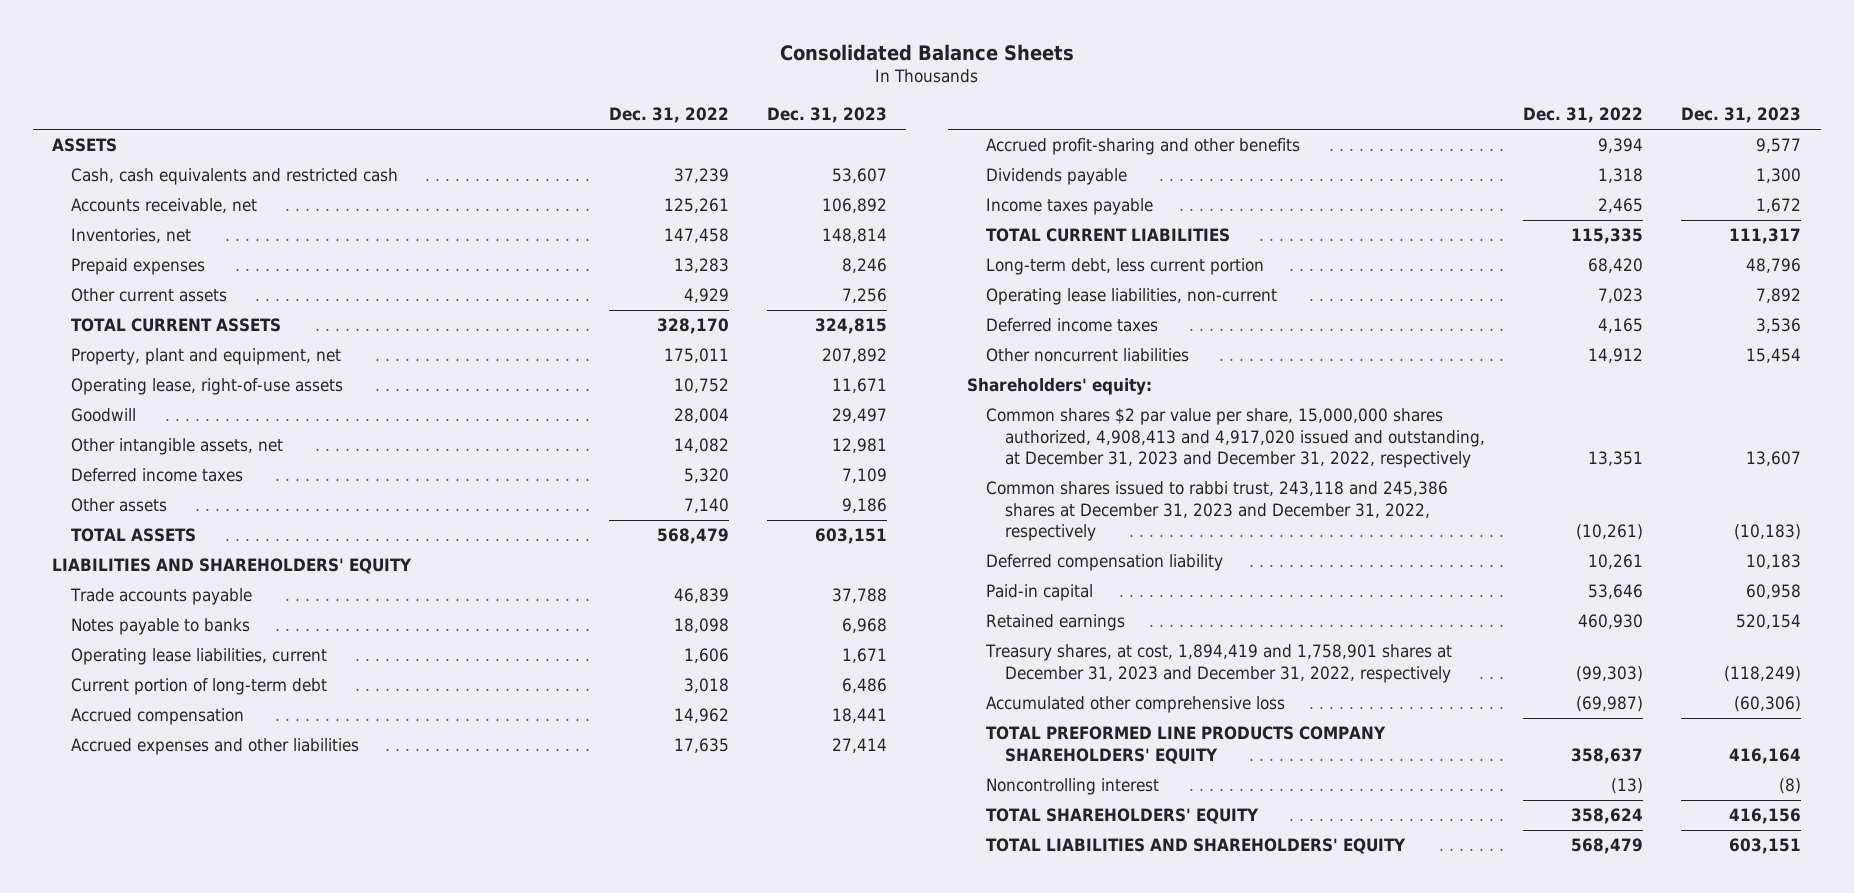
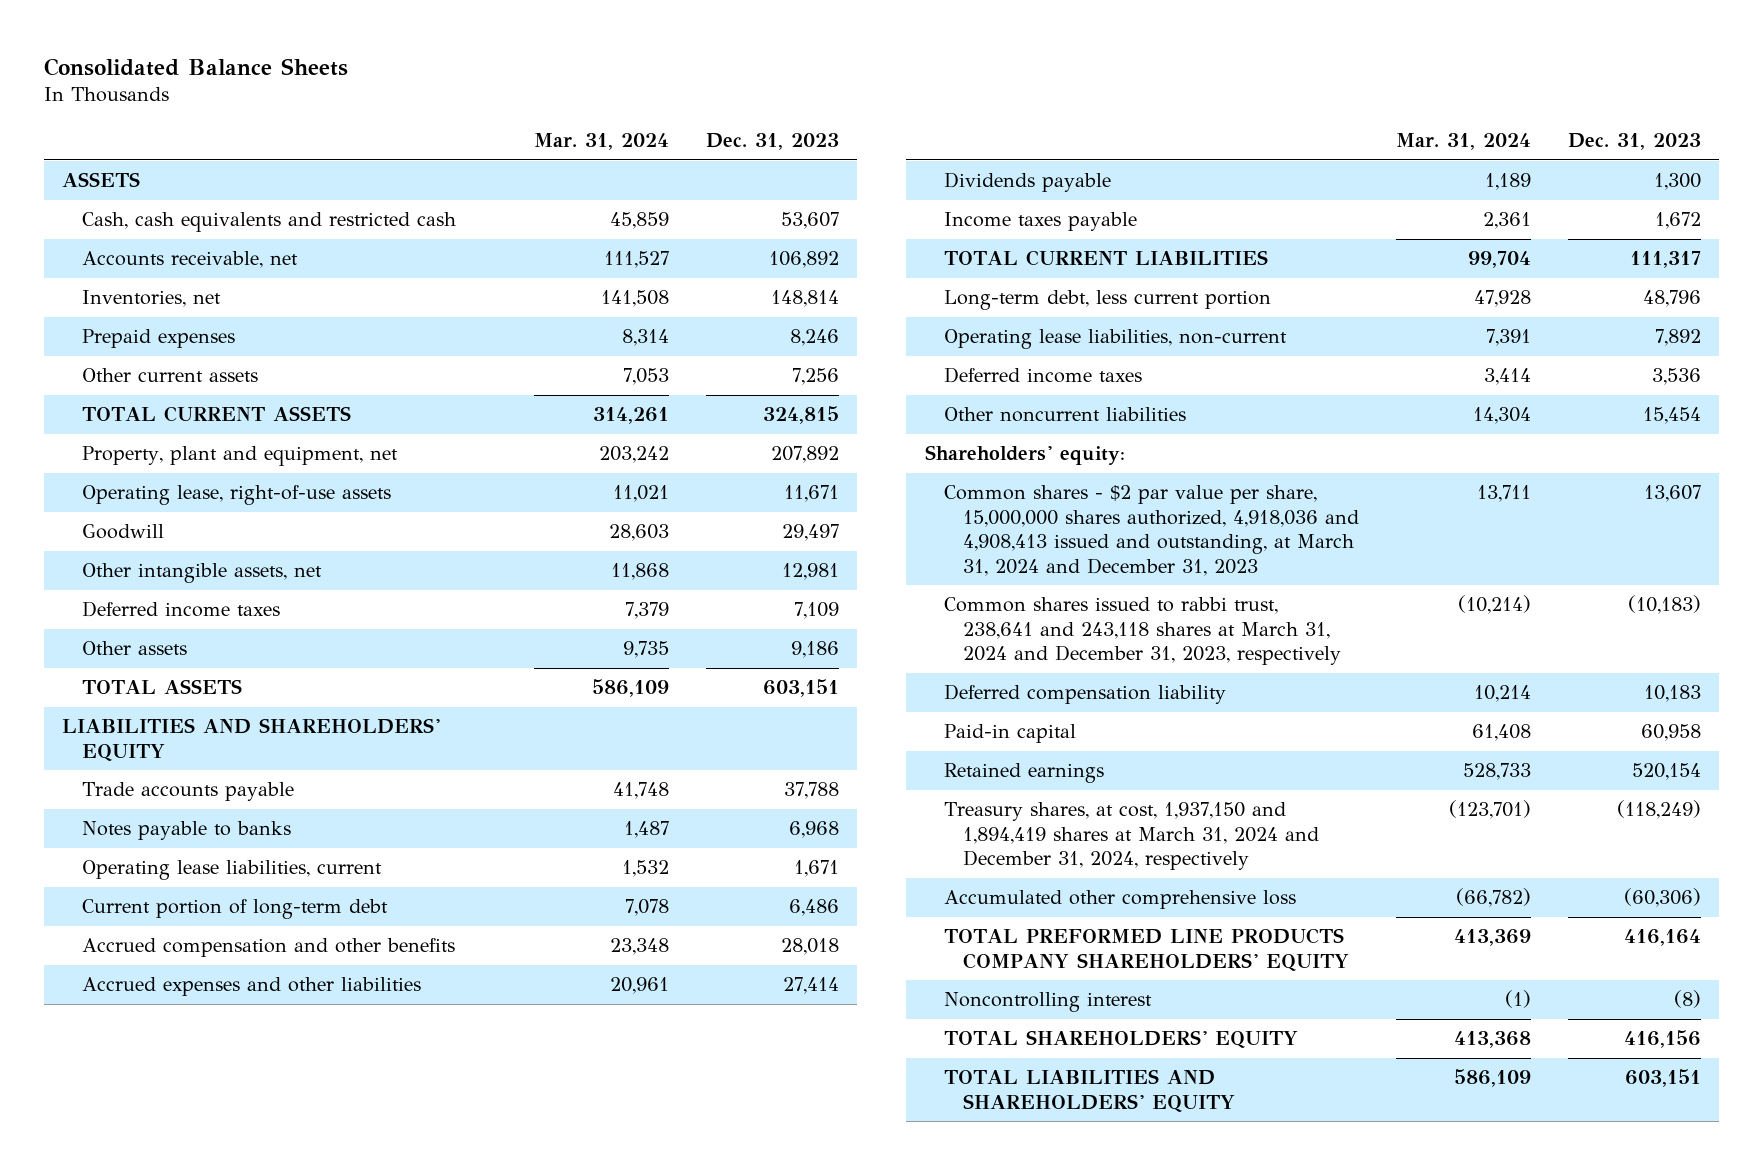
- | Dec. 31, 2022 | Dec. 31, 2023
+ | Mar. 31, 2024 | Dec. 31, 2023
- Accrued compensation | 14,962 | 18,441
+ Accrued compensation and other benefits | 23,348 | 28,018
- Accrued profit-sharing and other benefits | 9,394 | 9,577
- Common shares $2 par value per share, 15,000,000 shares authorized, 4,908,413 and 4,917,020 issued and outstanding, at December 31, 2023 and December 31, 2022, respectively | 13,351 | 13,607
- Common shares issued to rabbi trust, 243,118 and 245,386 shares at December 31, 2023 and December 31, 2022, respectively | (10,261) | (10,183)
+ Common shares - $2 par value per share, 15,000,000 shares authorized, 4,918,036 and 4,908,413 issued and outstanding, at March 31, 2024 and December 31, 2023 | 13,711 | 13,607
+ Common shares issued to rabbi trust, 238,641 and 243,118 shares at March 31, 2024 and December 31, 2023, respectively | (10,214) | (10,183)
- Treasury shares, at cost, 1,894,419 and 1,758,901 shares at December 31, 2023 and December 31, 2022, respectively | (99,303) | (118,249)
+ Treasury shares, at cost, 1,937,150 and 1,894,419 shares at March 31, 2024 and December 31, 2024, respectively | (123,701) | (118,249)

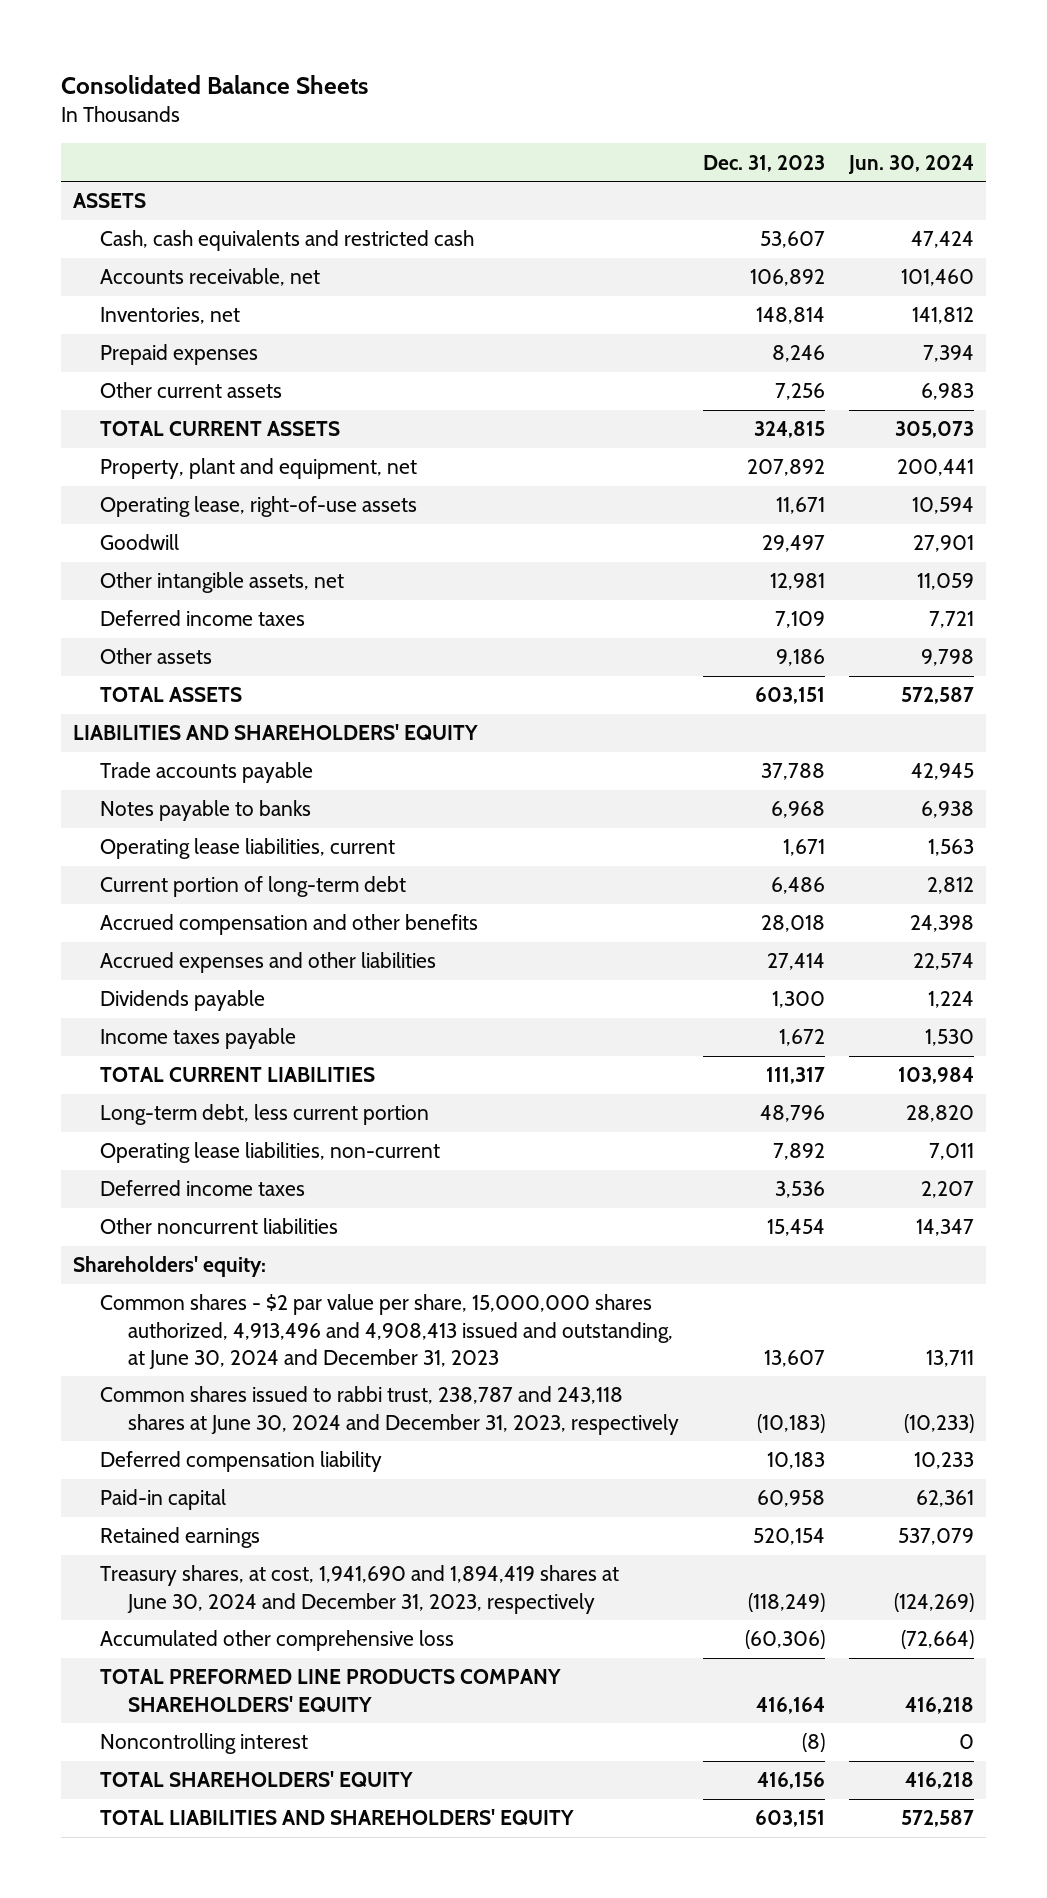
- | Mar. 31, 2024 | Dec. 31, 2023
+ | Dec. 31, 2023 | Jun. 30, 2024
- Common shares - $2 par value per share, 15,000,000 shares authorized, 4,918,036 and 4,908,413 issued and outstanding, at March 31, 2024 and December 31, 2023 | 13,711 | 13,607
- Common shares issued to rabbi trust, 238,641 and 243,118 shares at March 31, 2024 and December 31, 2023, respectively | (10,214) | (10,183)
+ Common shares - $2 par value per share, 15,000,000 shares authorized, 4,913,496 and 4,908,413 issued and outstanding, at June 30, 2024 and December 31, 2023 | 13,607 | 13,711
+ Common shares issued to rabbi trust, 238,787 and 243,118 shares at June 30, 2024 and December 31, 2023, respectively | (10,183) | (10,233)
- Treasury shares, at cost, 1,937,150 and 1,894,419 shares at March 31, 2024 and December 31, 2024, respectively | (123,701) | (118,249)
+ Treasury shares, at cost, 1,941,690 and 1,894,419 shares at June 30, 2024 and December 31, 2023, respectively | (118,249) | (124,269)

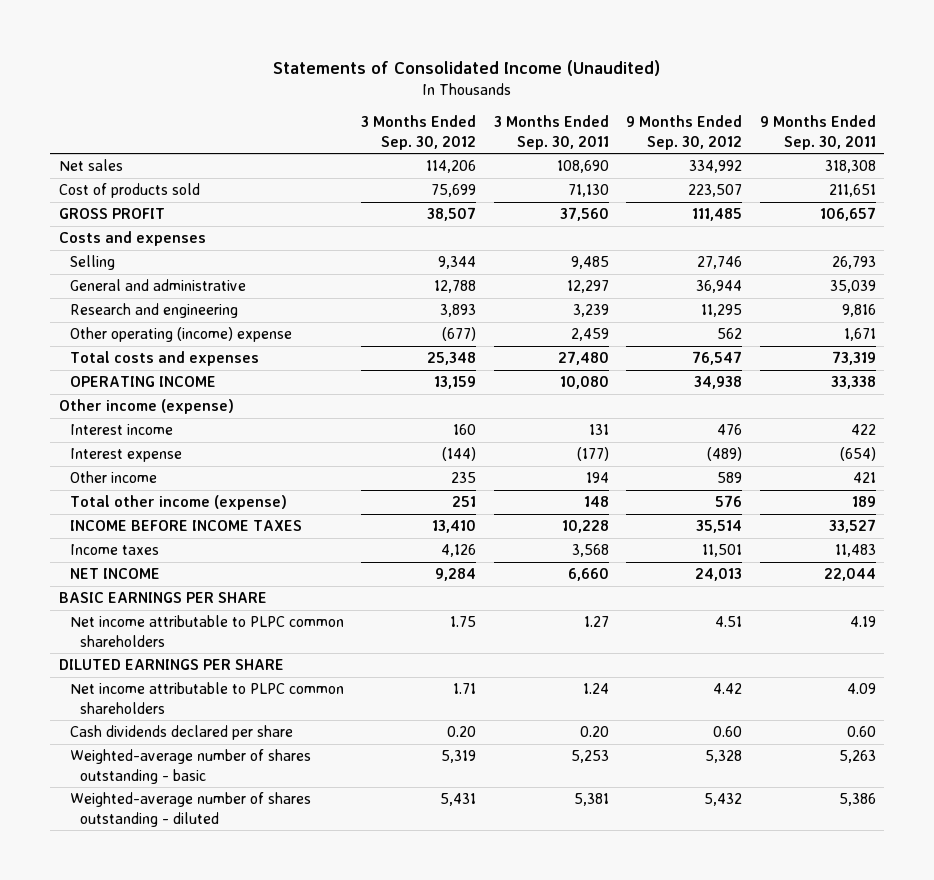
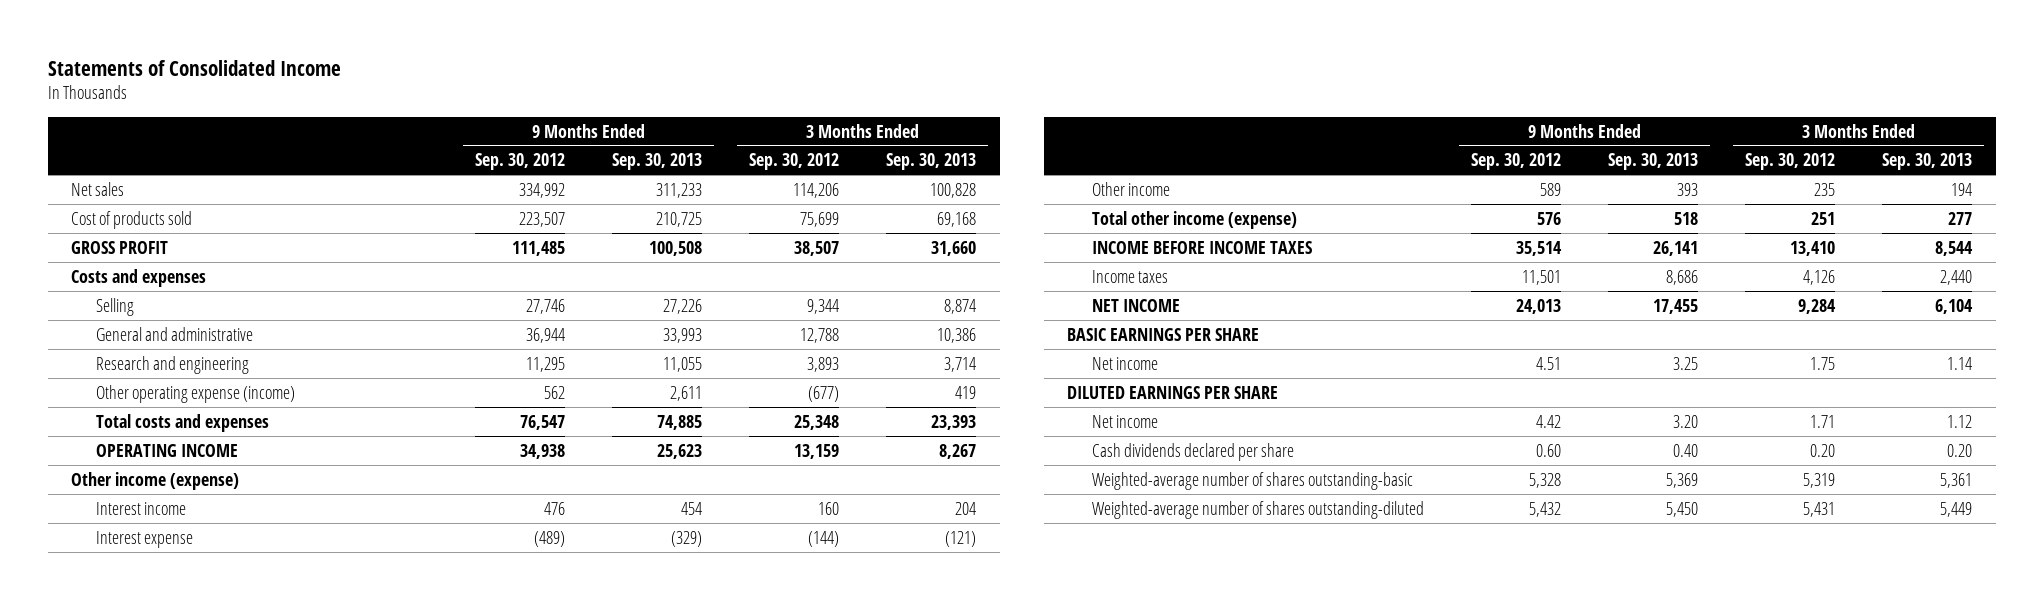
- Statements of Consolidated Income (Unaudited)
+ Statements of Consolidated Income
- | 3 Months Ended Sep. 30, 2012 | 3 Months Ended Sep. 30, 2011 | 9 Months Ended Sep. 30, 2012 | 9 Months Ended Sep. 30, 2011
+ | 9 Months Ended Sep. 30, 2012 | 9 Months Ended Sep. 30, 2013 | 3 Months Ended Sep. 30, 2012 | 3 Months Ended Sep. 30, 2013
- Other operating (income) expense | (677) | 2,459 | 562 | 1,671
+ Other operating expense (income) | 562 | 2,611 | (677) | 419
- Net income attributable to PLPC common shareholders | 1.75 | 1.27 | 4.51 | 4.19
+ Net income | 4.51 | 3.25 | 1.75 | 1.14
- Net income attributable to PLPC common shareholders | 1.71 | 1.24 | 4.42 | 4.09
+ Net income | 4.42 | 3.20 | 1.71 | 1.12
- Weighted-average number of shares outstanding - basic | 5,319 | 5,253 | 5,328 | 5,263
- Weighted-average number of shares outstanding - diluted | 5,431 | 5,381 | 5,432 | 5,386
+ Weighted-average number of shares outstanding-basic | 5,328 | 5,369 | 5,319 | 5,361
+ Weighted-average number of shares outstanding-diluted | 5,432 | 5,450 | 5,431 | 5,449

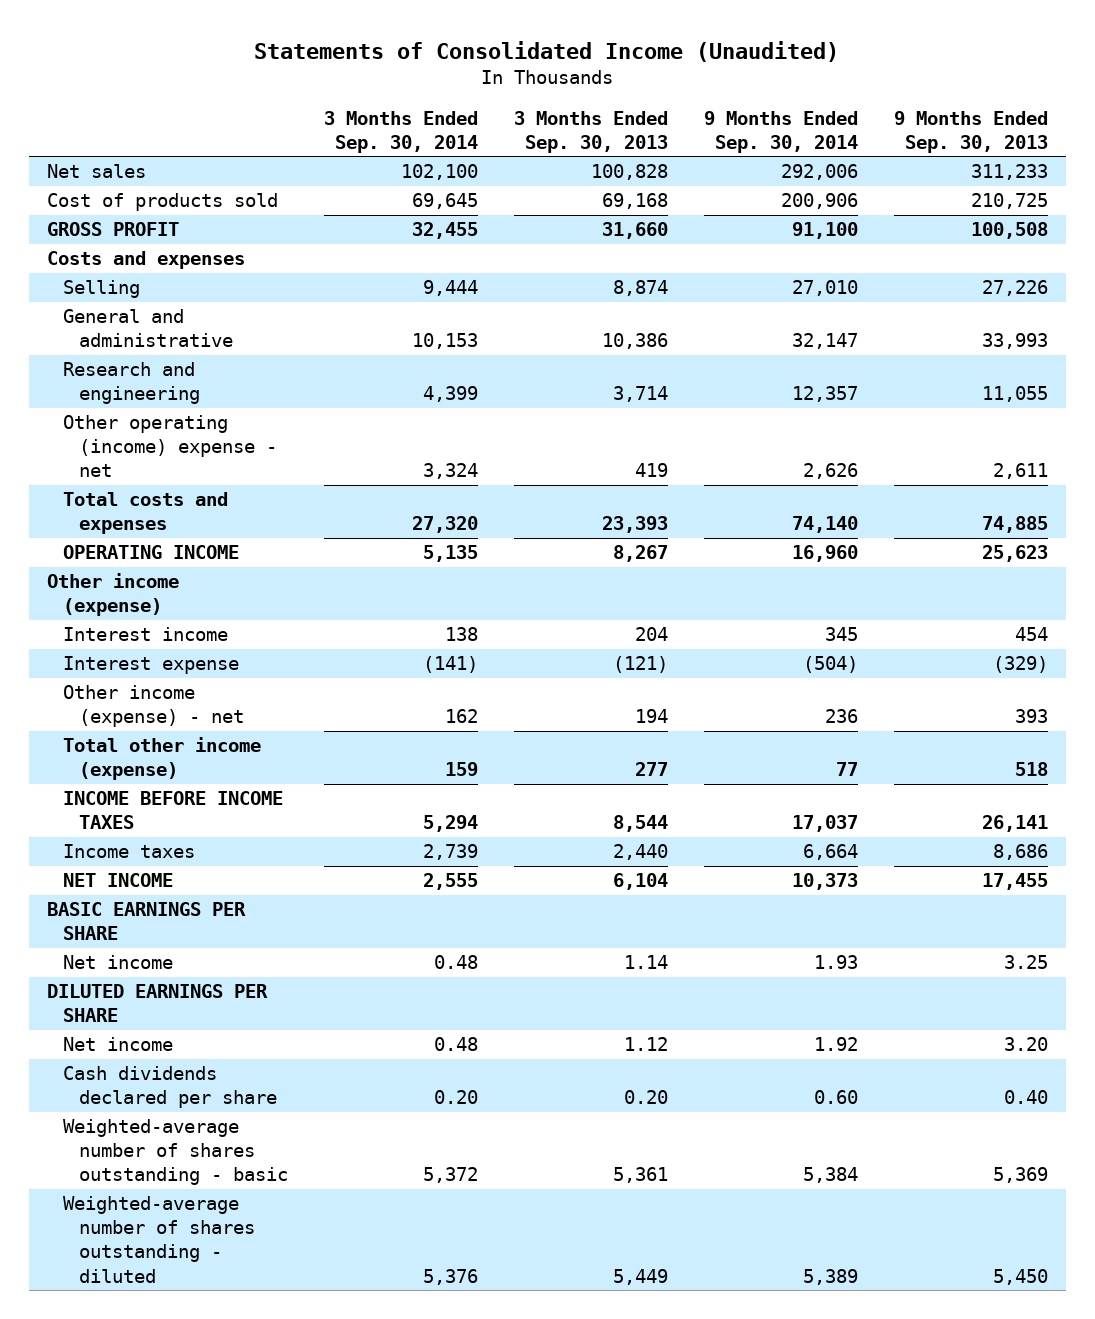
- Statements of Consolidated Income
+ Statements of Consolidated Income (Unaudited)
- | 9 Months Ended Sep. 30, 2012 | 9 Months Ended Sep. 30, 2013 | 3 Months Ended Sep. 30, 2012 | 3 Months Ended Sep. 30, 2013
+ | 3 Months Ended Sep. 30, 2014 | 3 Months Ended Sep. 30, 2013 | 9 Months Ended Sep. 30, 2014 | 9 Months Ended Sep. 30, 2013
- Other operating expense (income) | 562 | 2,611 | (677) | 419
+ Other operating (income) expense - net | 3,324 | 419 | 2,626 | 2,611
- Other income | 589 | 393 | 235 | 194
+ Other income (expense) - net | 162 | 194 | 236 | 393
- Weighted-average number of shares outstanding-basic | 5,328 | 5,369 | 5,319 | 5,361
- Weighted-average number of shares outstanding-diluted | 5,432 | 5,450 | 5,431 | 5,449
+ Weighted-average number of shares outstanding - basic | 5,372 | 5,361 | 5,384 | 5,369
+ Weighted-average number of shares outstanding - diluted | 5,376 | 5,449 | 5,389 | 5,450

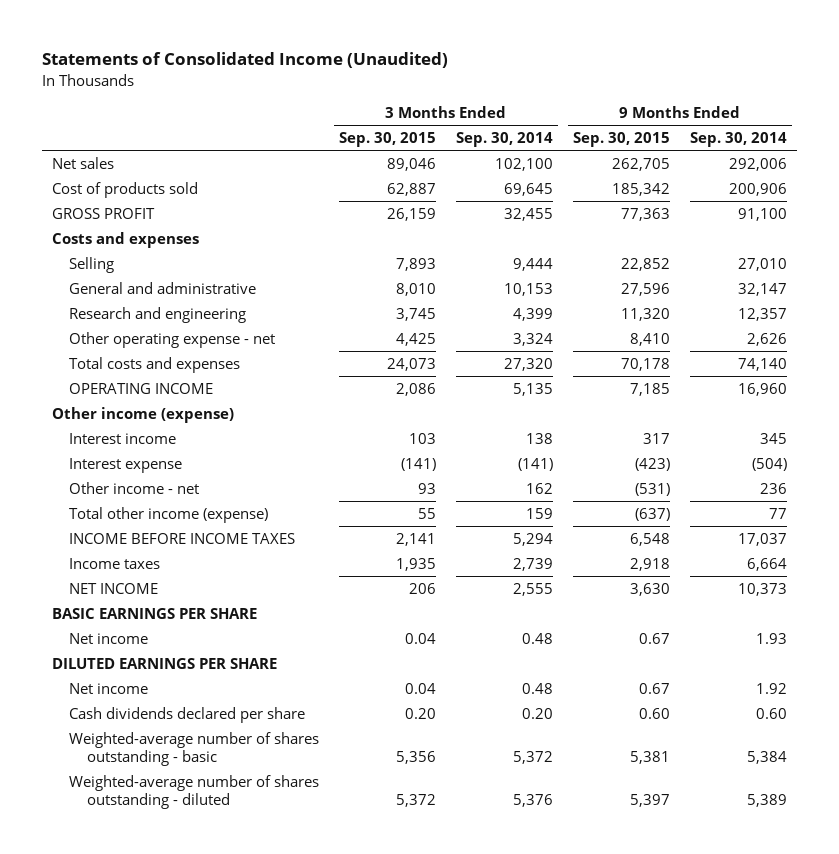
- | 3 Months Ended Sep. 30, 2014 | 3 Months Ended Sep. 30, 2013 | 9 Months Ended Sep. 30, 2014 | 9 Months Ended Sep. 30, 2013
+ | 3 Months Ended Sep. 30, 2015 | 3 Months Ended Sep. 30, 2014 | 9 Months Ended Sep. 30, 2015 | 9 Months Ended Sep. 30, 2014
- Other operating (income) expense - net | 3,324 | 419 | 2,626 | 2,611
+ Other operating expense - net | 4,425 | 3,324 | 8,410 | 2,626
- Other income (expense) - net | 162 | 194 | 236 | 393
+ Other income - net | 93 | 162 | (531) | 236

